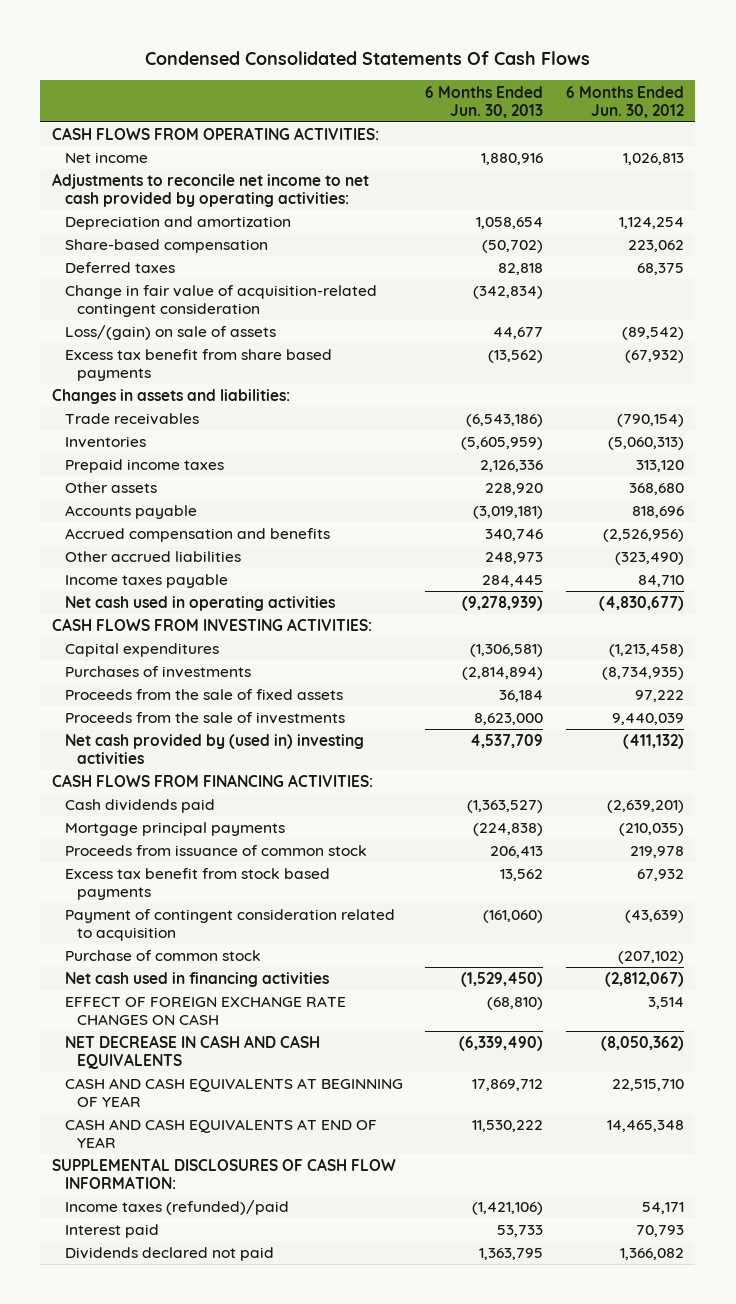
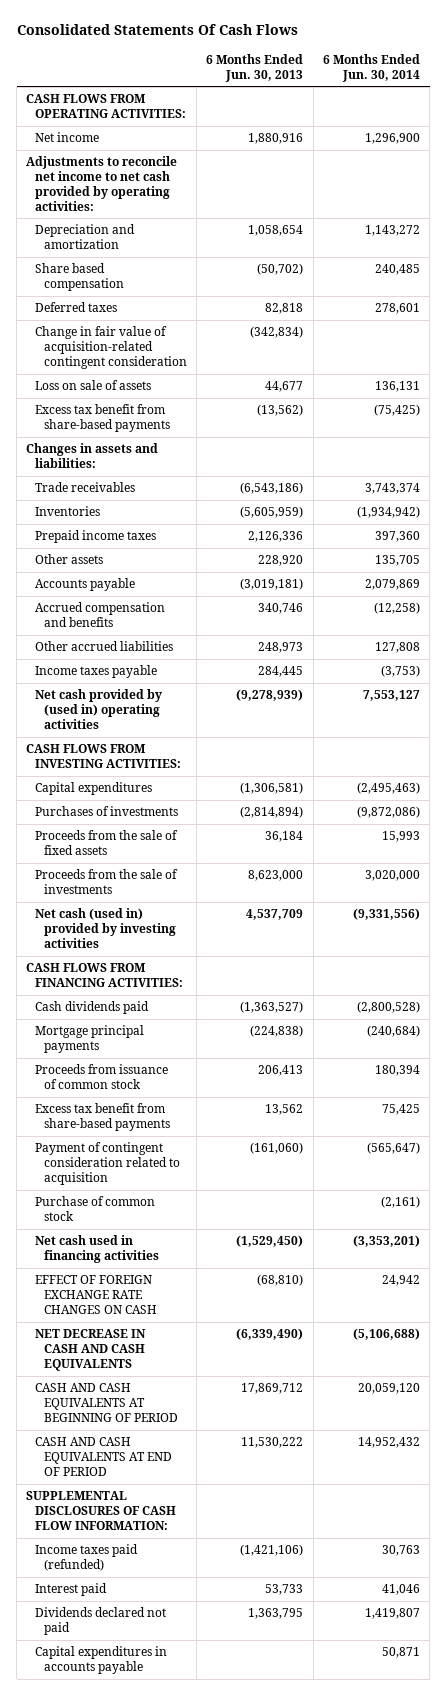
- Condensed Consolidated Statements Of Cash Flows
+ Consolidated Statements Of Cash Flows
- | 6 Months Ended Jun. 30, 2013 | 6 Months Ended Jun. 30, 2012
+ | 6 Months Ended Jun. 30, 2013 | 6 Months Ended Jun. 30, 2014
- Share-based compensation | (50,702) | 223,062
+ Share based compensation | (50,702) | 240,485
- Loss/(gain) on sale of assets | 44,677 | (89,542)
- Excess tax benefit from share based payments | (13,562) | (67,932)
+ Loss on sale of assets | 44,677 | 136,131
+ Excess tax benefit from share-based payments | (13,562) | (75,425)
- Net cash used in operating activities | (9,278,939) | (4,830,677)
+ Net cash provided by (used in) operating activities | (9,278,939) | 7,553,127
- Net cash provided by (used in) investing activities | 4,537,709 | (411,132)
+ Net cash (used in) provided by investing activities | 4,537,709 | (9,331,556)
- Excess tax benefit from stock based payments | 13,562 | 67,932
+ Excess tax benefit from share-based payments | 13,562 | 75,425
- CASH AND CASH EQUIVALENTS AT BEGINNING OF YEAR | 17,869,712 | 22,515,710
- CASH AND CASH EQUIVALENTS AT END OF YEAR | 11,530,222 | 14,465,348
+ CASH AND CASH EQUIVALENTS AT BEGINNING OF PERIOD | 17,869,712 | 20,059,120
+ CASH AND CASH EQUIVALENTS AT END OF PERIOD | 11,530,222 | 14,952,432
- Income taxes (refunded)/paid | (1,421,106) | 54,171
+ Income taxes paid (refunded) | (1,421,106) | 30,763
+ Capital expenditures in accounts payable | | 50,871

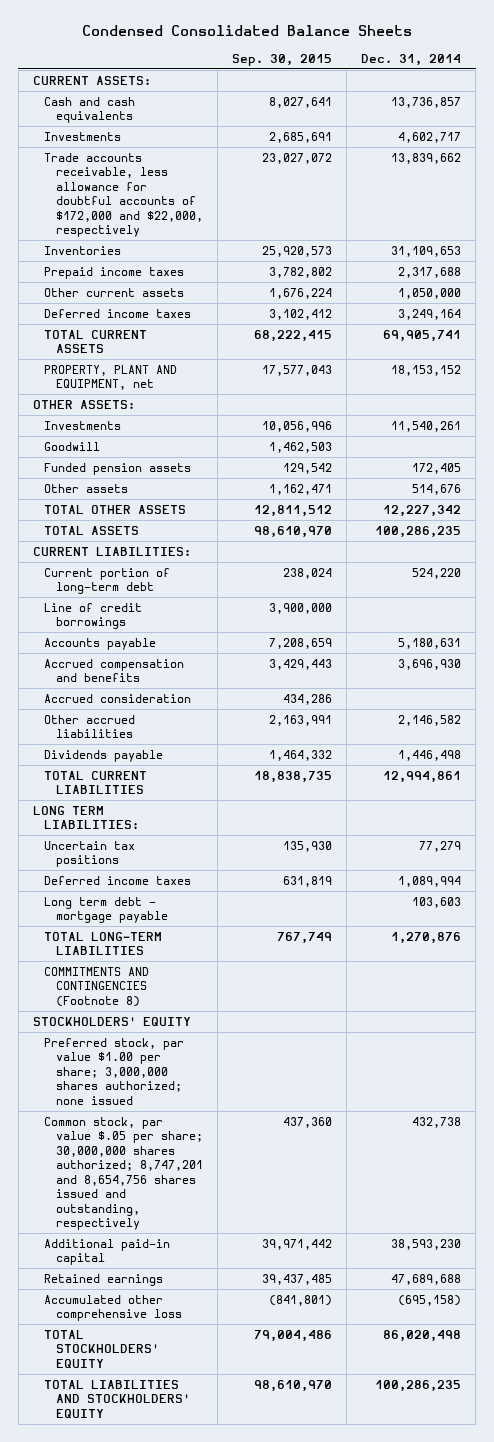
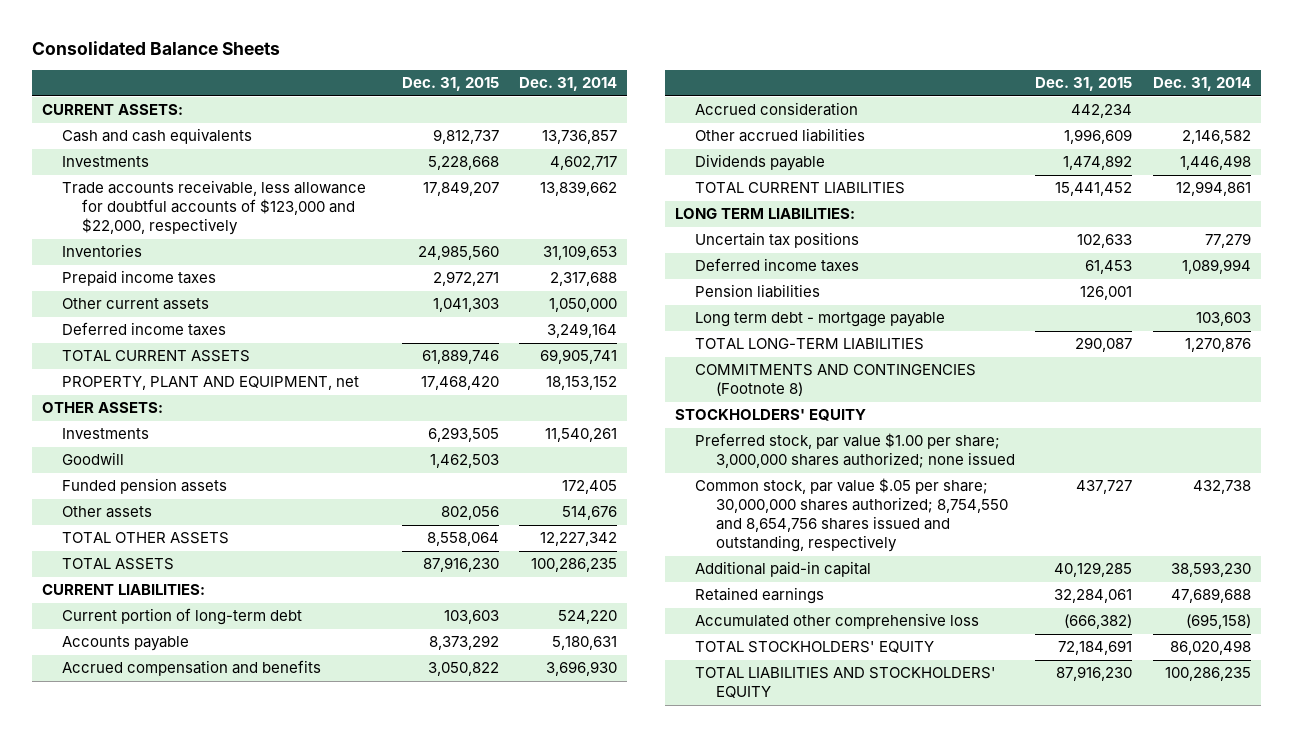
- Condensed Consolidated Balance Sheets
+ Consolidated Balance Sheets
- | Sep. 30, 2015 | Dec. 31, 2014
+ | Dec. 31, 2015 | Dec. 31, 2014
- Trade accounts receivable, less allowance for doubtful accounts of $172,000 and $22,000, respectively | 23,027,072 | 13,839,662
+ Trade accounts receivable, less allowance for doubtful accounts of $123,000 and $22,000, respectively | 17,849,207 | 13,839,662
- Line of credit borrowings | 3,900,000 |
+ Pension liabilities | 126,001 |
- Common stock, par value $.05 per share; 30,000,000 shares authorized; 8,747,201 and 8,654,756 shares issued and outstanding, respectively | 437,360 | 432,738
+ Common stock, par value $.05 per share; 30,000,000 shares authorized; 8,754,550 and 8,654,756 shares issued and outstanding, respectively | 437,727 | 432,738

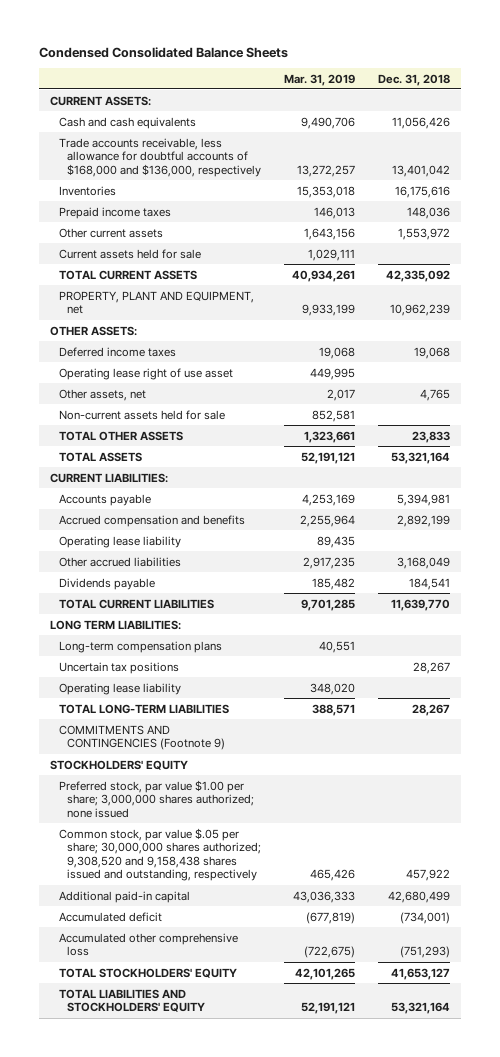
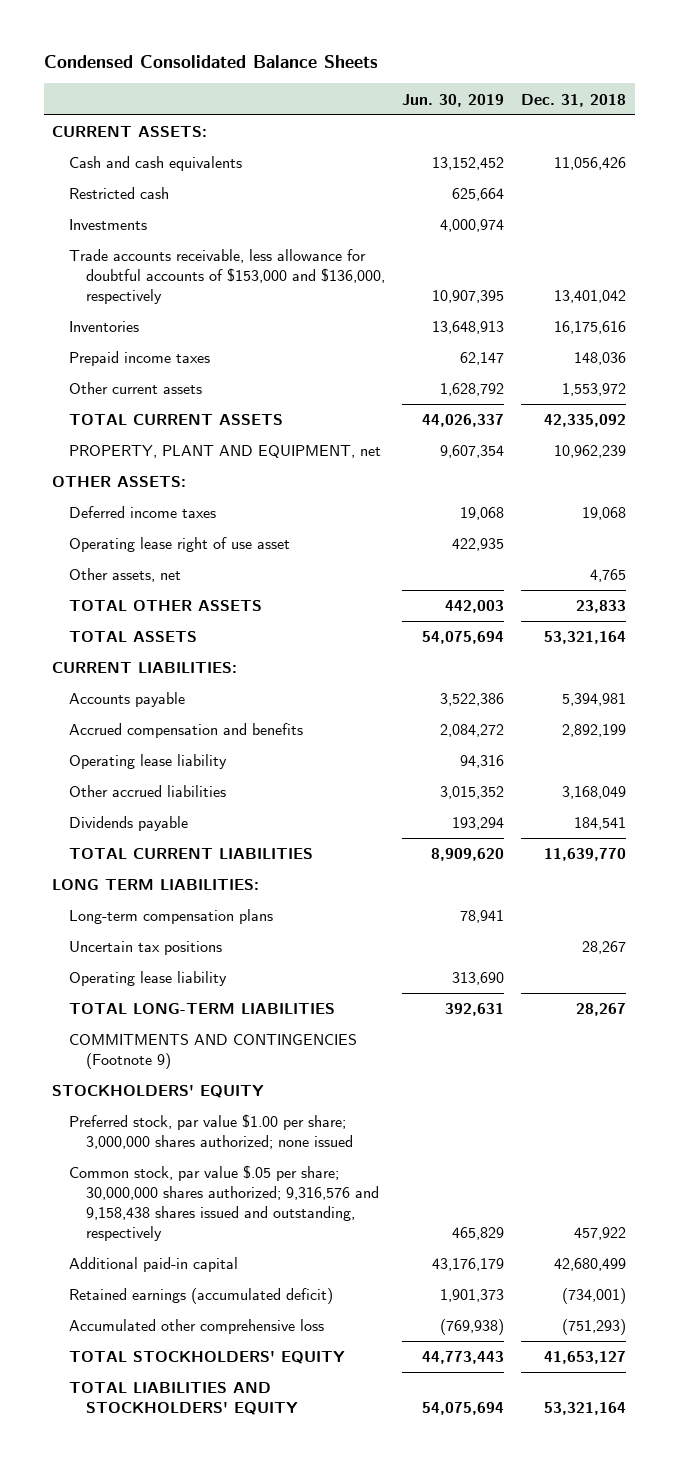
- | Mar. 31, 2019 | Dec. 31, 2018
+ | Jun. 30, 2019 | Dec. 31, 2018
- Trade accounts receivable, less allowance for doubtful accounts of $168,000 and $136,000, respectively | 13,272,257 | 13,401,042
+ Restricted cash | 625,664 |
+ Investments | 4,000,974 |
+ Trade accounts receivable, less allowance for doubtful accounts of $153,000 and $136,000, respectively | 10,907,395 | 13,401,042
- Current assets held for sale | 1,029,111 |
- Non-current assets held for sale | 852,581 |
- Common stock, par value $.05 per share; 30,000,000 shares authorized; 9,308,520 and 9,158,438 shares issued and outstanding, respectively | 465,426 | 457,922
+ Common stock, par value $.05 per share; 30,000,000 shares authorized; 9,316,576 and 9,158,438 shares issued and outstanding, respectively | 465,829 | 457,922
- Accumulated deficit | (677,819) | (734,001)
+ Retained earnings (accumulated deficit) | 1,901,373 | (734,001)

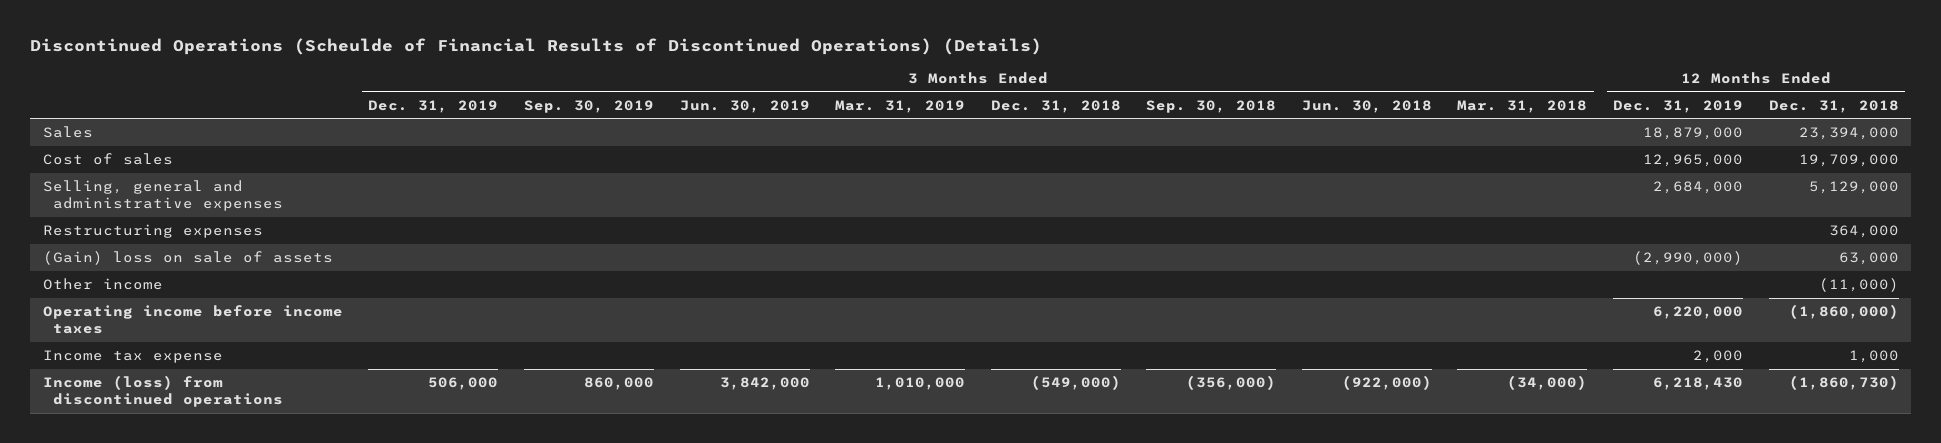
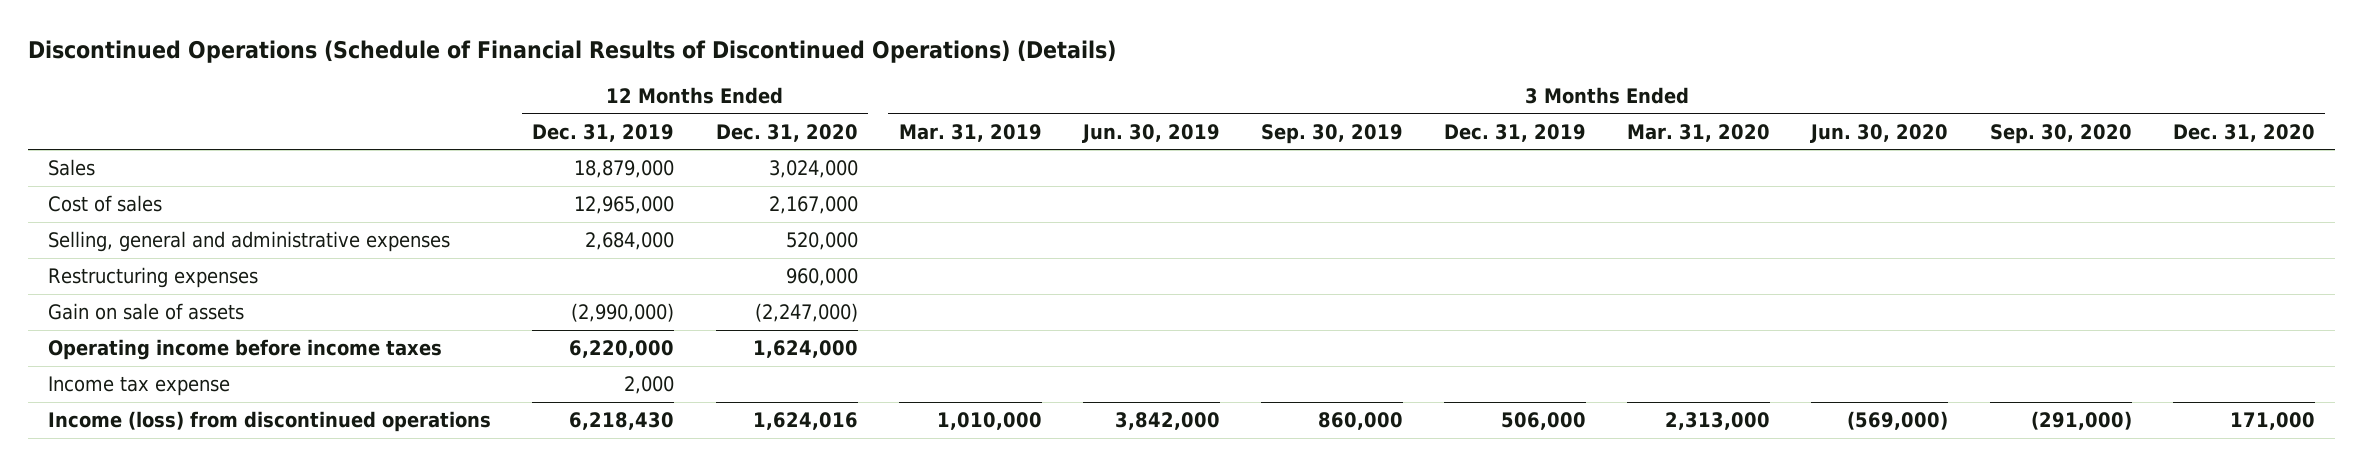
- Discontinued Operations (Scheulde of Financial Results of Discontinued Operations) (Details)
+ Discontinued Operations (Schedule of Financial Results of Discontinued Operations) (Details)
- | 3 Months Ended Dec. 31, 2019 | 3 Months Ended Sep. 30, 2019 | 3 Months Ended Jun. 30, 2019 | 3 Months Ended Mar. 31, 2019 | 3 Months Ended Dec. 31, 2018 | 3 Months Ended Sep. 30, 2018 | 3 Months Ended Jun. 30, 2018 | 3 Months Ended Mar. 31, 2018 | 12 Months Ended Dec. 31, 2019 | 12 Months Ended Dec. 31, 2018
+ | 12 Months Ended Dec. 31, 2019 | 12 Months Ended Dec. 31, 2020 | 3 Months Ended Mar. 31, 2019 | 3 Months Ended Jun. 30, 2019 | 3 Months Ended Sep. 30, 2019 | 3 Months Ended Dec. 31, 2019 | 3 Months Ended Mar. 31, 2020 | 3 Months Ended Jun. 30, 2020 | 3 Months Ended Sep. 30, 2020 | 3 Months Ended Dec. 31, 2020
- (Gain) loss on sale of assets | | | | | | | | | (2,990,000) | 63,000
- Other income | | | | | | | | | | (11,000)
+ Gain on sale of assets | (2,990,000) | (2,247,000) | | | | | | | |

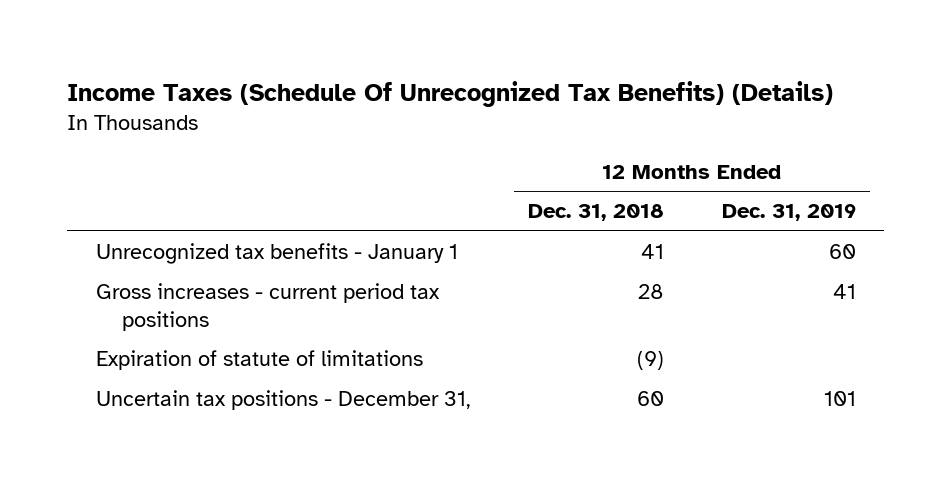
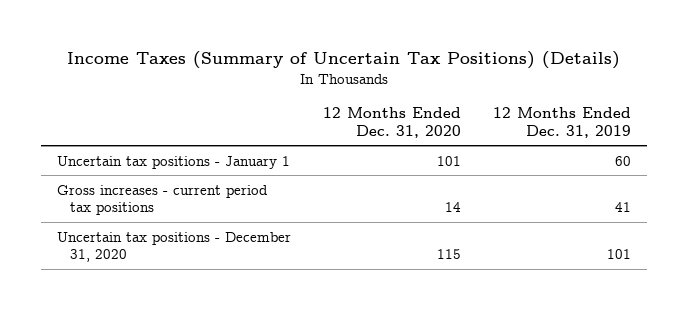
- Income Taxes (Schedule Of Unrecognized Tax Benefits) (Details)
+ Income Taxes (Summary of Uncertain Tax Positions) (Details)
- | 12 Months Ended Dec. 31, 2018 | 12 Months Ended Dec. 31, 2019
+ | 12 Months Ended Dec. 31, 2020 | 12 Months Ended Dec. 31, 2019
- Unrecognized tax benefits - January 1 | 41 | 60
+ Uncertain tax positions - January 1 | 101 | 60
- Expiration of statute of limitations | (9) |
- Uncertain tax positions - December 31, | 60 | 101
+ Uncertain tax positions - December 31, 2020 | 115 | 101

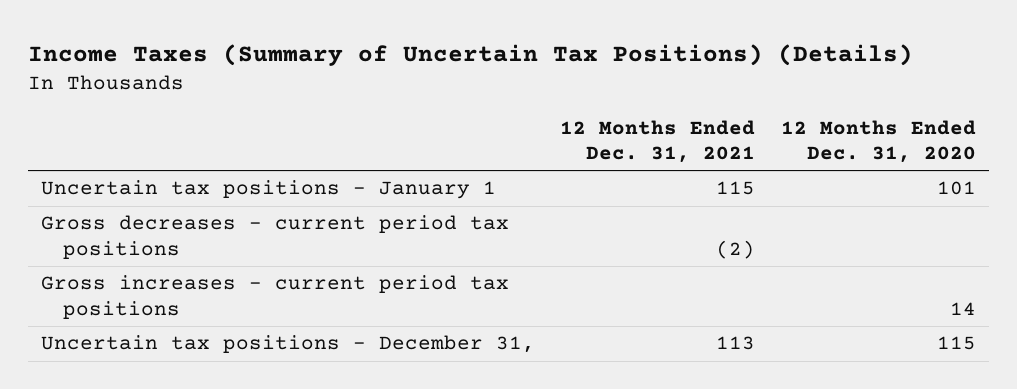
- | 12 Months Ended Dec. 31, 2020 | 12 Months Ended Dec. 31, 2019
+ | 12 Months Ended Dec. 31, 2021 | 12 Months Ended Dec. 31, 2020
+ Gross decreases - current period tax positions | (2) |
- Uncertain tax positions - December 31, 2020 | 115 | 101
+ Uncertain tax positions - December 31, | 113 | 115

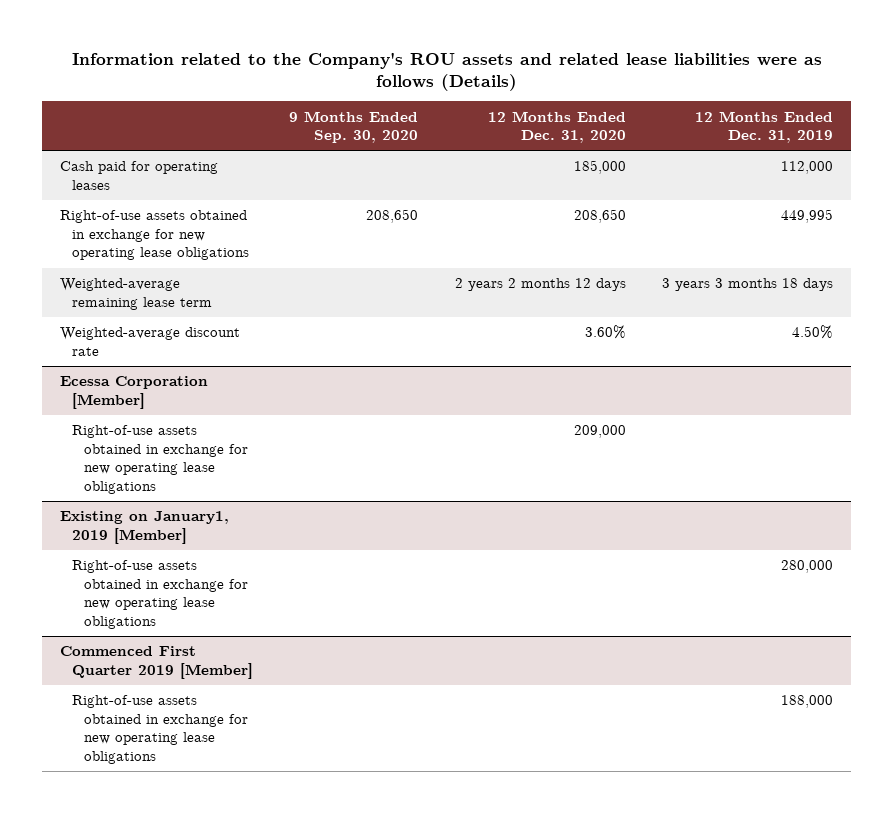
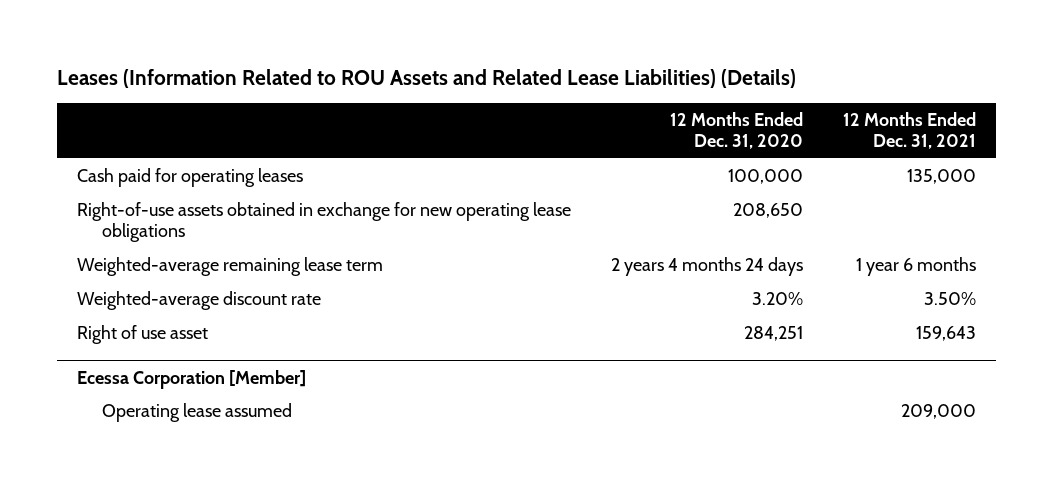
- Information related to the Company's ROU assets and related lease liabilities were as follows (Details)
+ Leases (Information Related to ROU Assets and Related Lease Liabilities) (Details)
- | 9 Months Ended Sep. 30, 2020 | 12 Months Ended Dec. 31, 2020 | 12 Months Ended Dec. 31, 2019
+ | 12 Months Ended Dec. 31, 2020 | 12 Months Ended Dec. 31, 2021
- Cash paid for operating leases | | 185,000 | 112,000
+ Cash paid for operating leases | 100,000 | 135,000
- Weighted-average remaining lease term | | 2 years 2 months 12 days | 3 years 3 months 18 days
- Weighted-average discount rate | | 3.60% | 4.50%
+ Weighted-average remaining lease term | 2 years 4 months 24 days | 1 year 6 months
+ Weighted-average discount rate | 3.20% | 3.50%
+ Right of use asset | 284,251 | 159,643
@ Ecessa Corporation [Member]
- Right-of-use assets obtained in exchange for new operating lease obligations | | 209,000 |
- Existing on January1, 2019 [Member]
- Right-of-use assets obtained in exchange for new operating lease obligations | | | 280,000
- Commenced First Quarter 2019 [Member]
- Right-of-use assets obtained in exchange for new operating lease obligations | | | 188,000
@ Ecessa Corporation [Member]
+ Operating lease assumed | | 209,000

